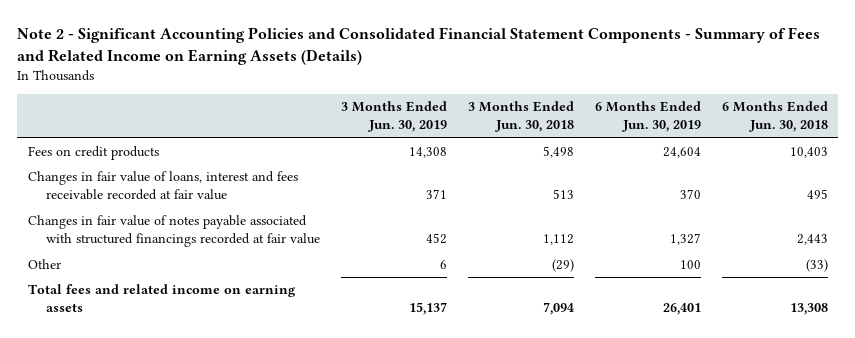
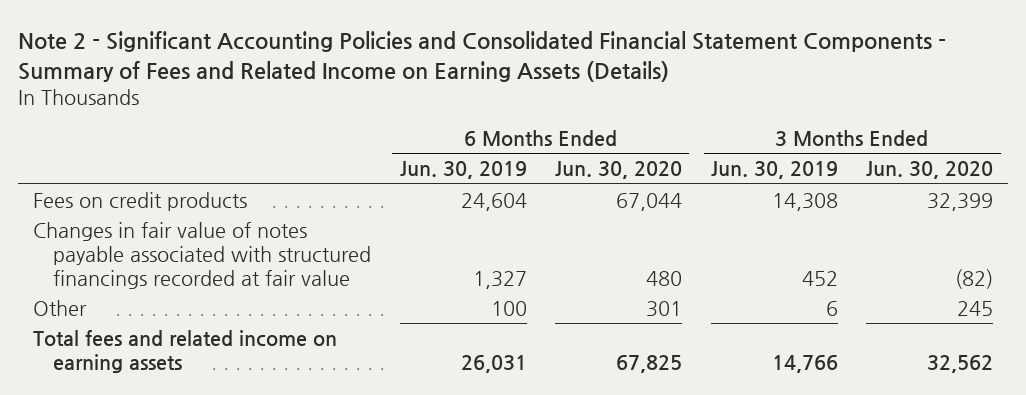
- | 3 Months Ended Jun. 30, 2019 | 3 Months Ended Jun. 30, 2018 | 6 Months Ended Jun. 30, 2019 | 6 Months Ended Jun. 30, 2018
+ | 6 Months Ended Jun. 30, 2019 | 6 Months Ended Jun. 30, 2020 | 3 Months Ended Jun. 30, 2019 | 3 Months Ended Jun. 30, 2020
- Changes in fair value of loans, interest and fees receivable recorded at fair value | 371 | 513 | 370 | 495
- Total fees and related income on earning assets | 15,137 | 7,094 | 26,401 | 13,308
+ Total fees and related income on earning assets | 26,031 | 67,825 | 14,766 | 32,562

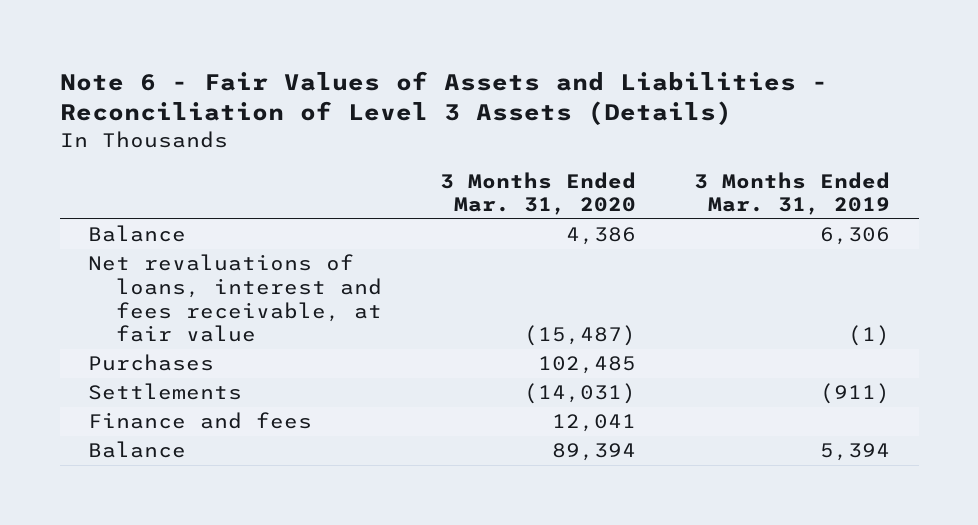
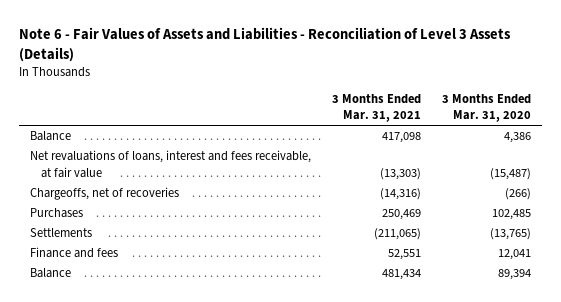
- | 3 Months Ended Mar. 31, 2020 | 3 Months Ended Mar. 31, 2019
+ | 3 Months Ended Mar. 31, 2021 | 3 Months Ended Mar. 31, 2020
+ Chargeoffs, net of recoveries | (14,316) | (266)
- Settlements | (14,031) | (911)
+ Settlements | (211,065) | (13,765)

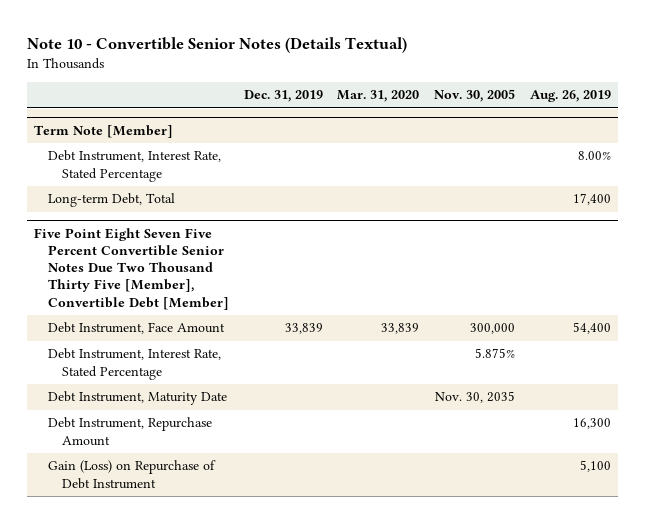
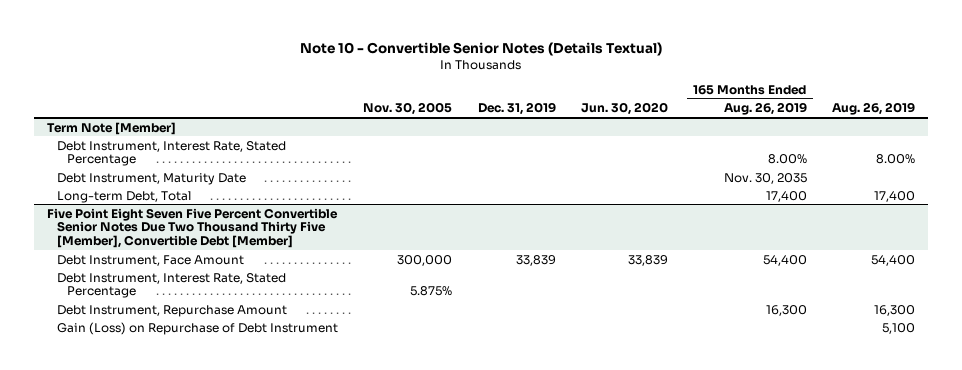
- | Dec. 31, 2019 | Mar. 31, 2020 | Nov. 30, 2005 | Aug. 26, 2019
+ | Nov. 30, 2005 | Dec. 31, 2019 | Jun. 30, 2020 | 165 Months Ended Aug. 26, 2019 | Aug. 26, 2019
@ Term Note [Member]
+ Debt Instrument, Maturity Date | | | | Nov. 30, 2035 |
@ Five Point Eight Seven Five Percent Convertible Senior Notes Due Two Thousand Thirty Five [Member], Convertible Debt [Member]
- Debt Instrument, Maturity Date | | | Nov. 30, 2035 |

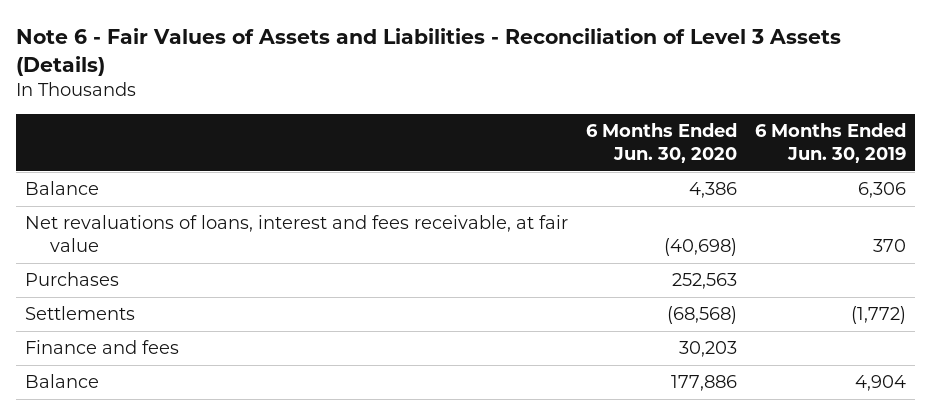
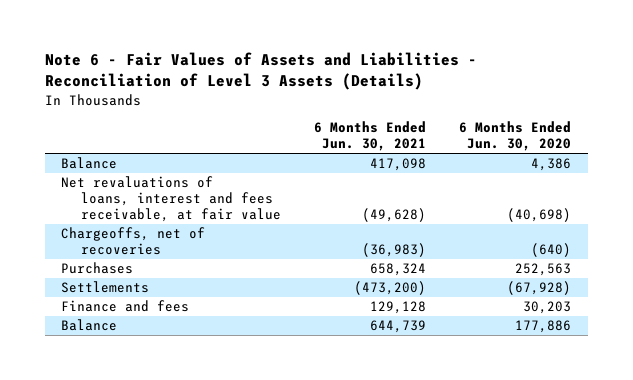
- | 6 Months Ended Jun. 30, 2020 | 6 Months Ended Jun. 30, 2019
+ | 6 Months Ended Jun. 30, 2021 | 6 Months Ended Jun. 30, 2020
+ Chargeoffs, net of recoveries | (36,983) | (640)
- Settlements | (68,568) | (1,772)
+ Settlements | (473,200) | (67,928)

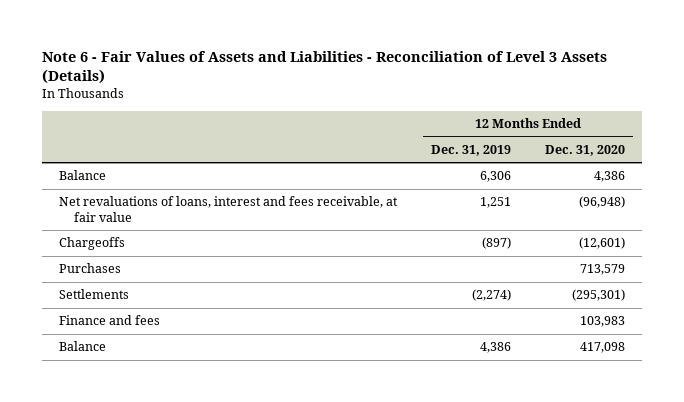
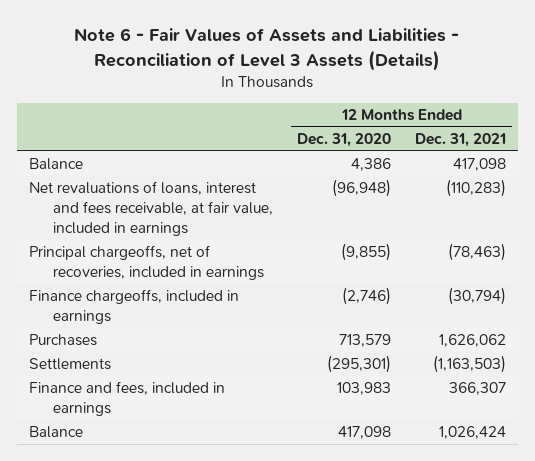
- | 12 Months Ended Dec. 31, 2019 | 12 Months Ended Dec. 31, 2020
+ | 12 Months Ended Dec. 31, 2020 | 12 Months Ended Dec. 31, 2021
- Net revaluations of loans, interest and fees receivable, at fair value | 1,251 | (96,948)
- Chargeoffs | (897) | (12,601)
+ Net revaluations of loans, interest and fees receivable, at fair value, included in earnings | (96,948) | (110,283)
+ Principal chargeoffs, net of recoveries, included in earnings | (9,855) | (78,463)
+ Finance chargeoffs, included in earnings | (2,746) | (30,794)
- Finance and fees | | 103,983
+ Finance and fees, included in earnings | 103,983 | 366,307

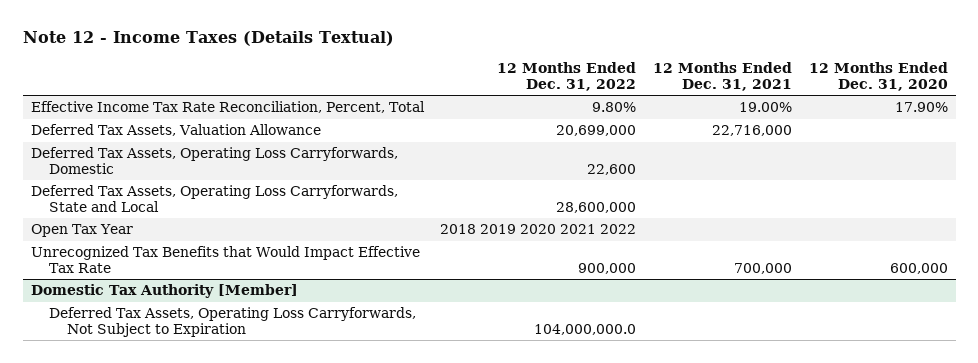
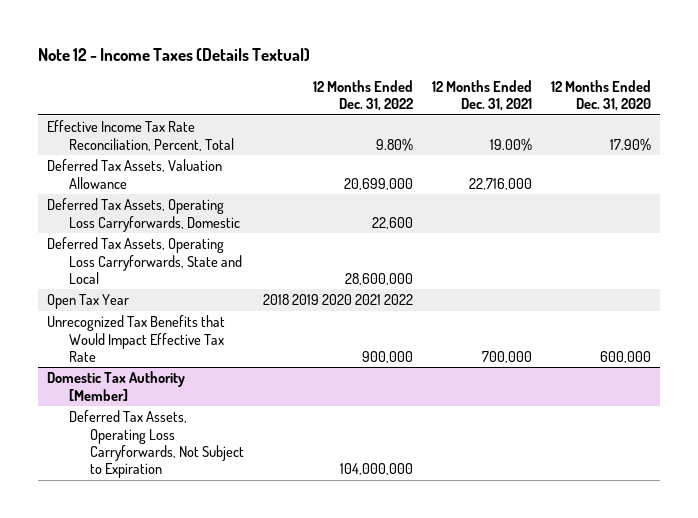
@ Domestic Tax Authority [Member]
- Deferred Tax Assets, Operating Loss Carryforwards, Not Subject to Expiration | 104,000,000.0 | |
+ Deferred Tax Assets, Operating Loss Carryforwards, Not Subject to Expiration | 104,000,000 | |

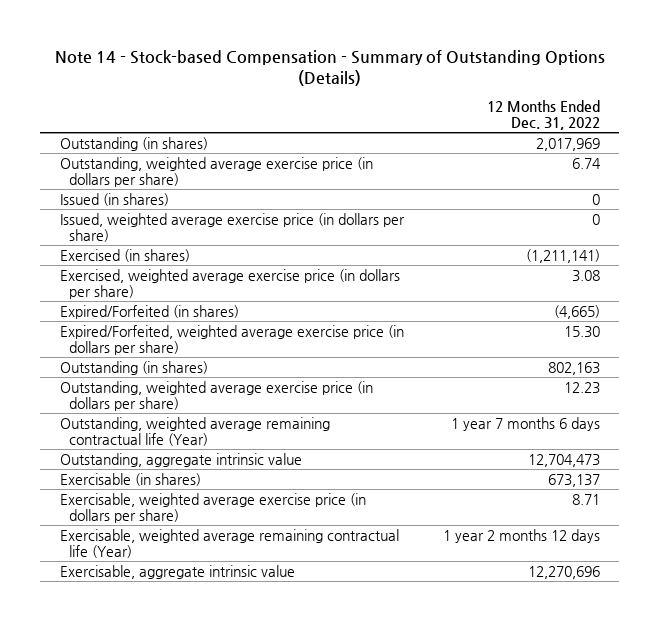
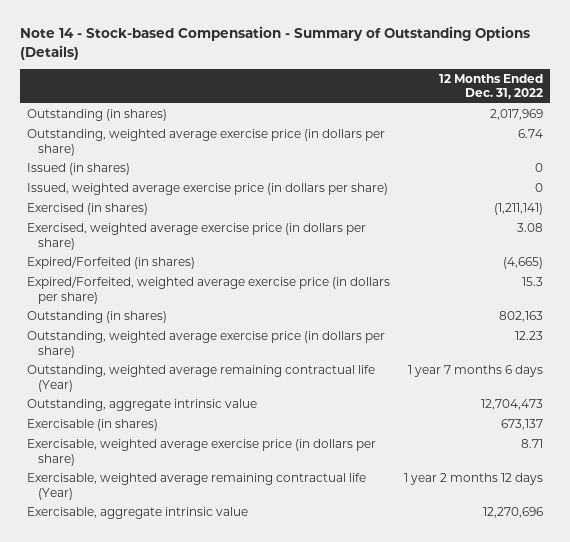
- Expired/Forfeited, weighted average exercise price (in dollars per share) | 15.30
+ Expired/Forfeited, weighted average exercise price (in dollars per share) | 15.3

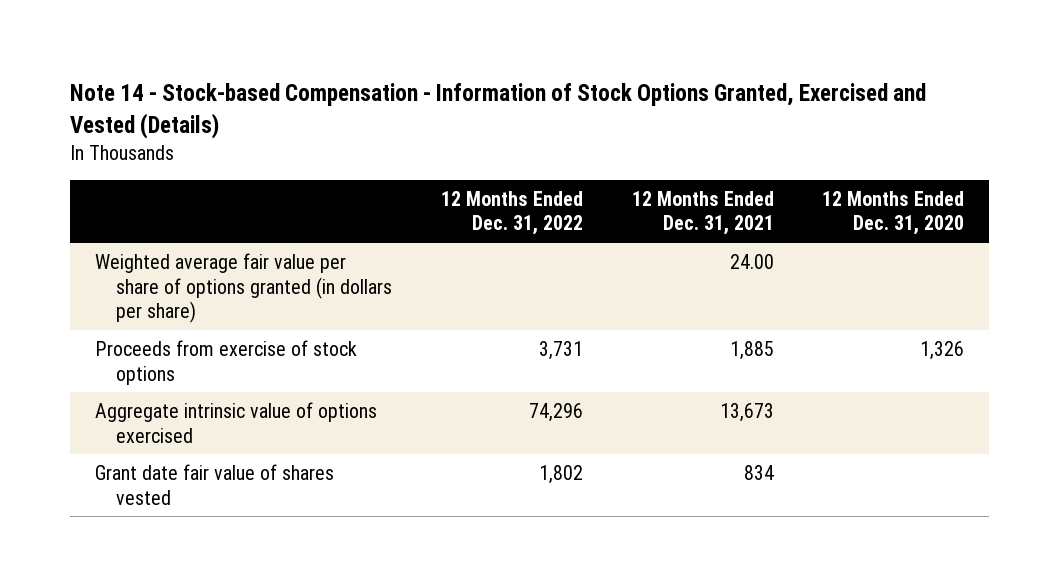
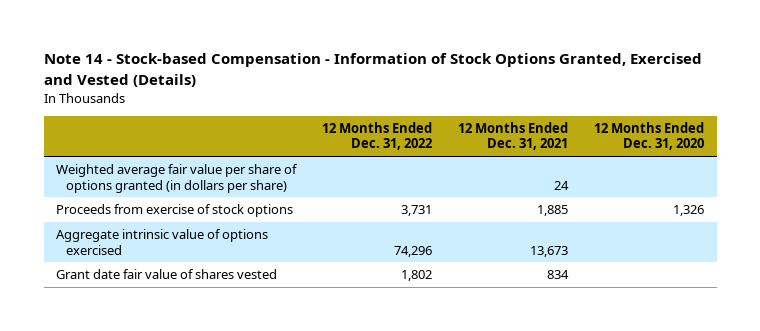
- Weighted average fair value per share of options granted (in dollars per share) | | 24.00 |
+ Weighted average fair value per share of options granted (in dollars per share) | | 24 |

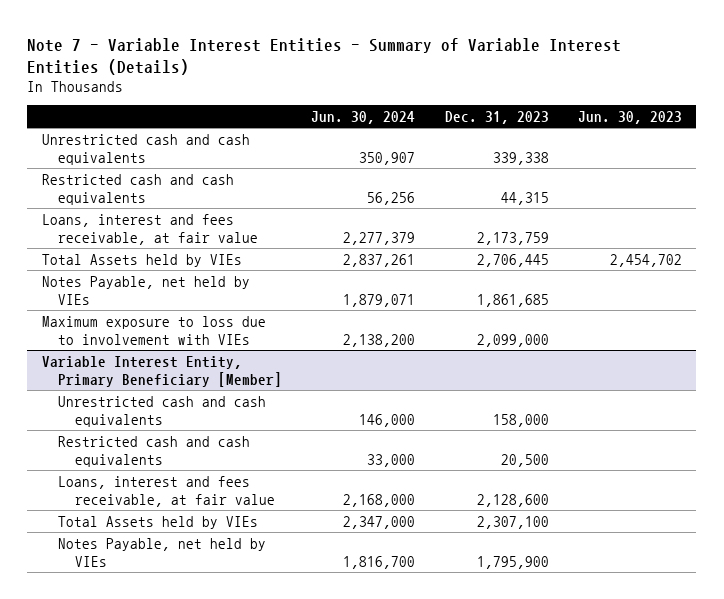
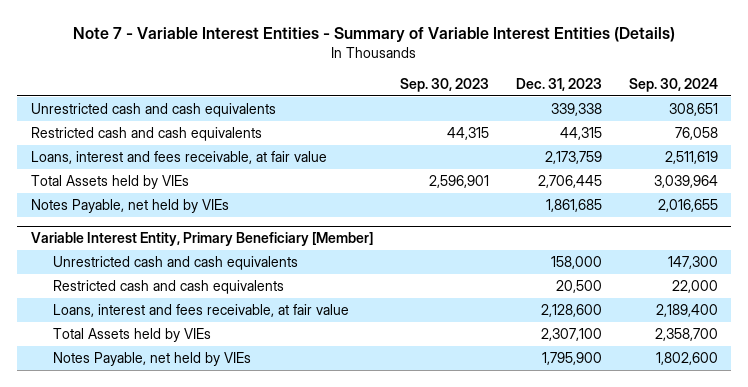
- | Jun. 30, 2024 | Dec. 31, 2023 | Jun. 30, 2023
+ | Sep. 30, 2023 | Dec. 31, 2023 | Sep. 30, 2024
- Maximum exposure to loss due to involvement with VIEs | 2,138,200 | 2,099,000 |

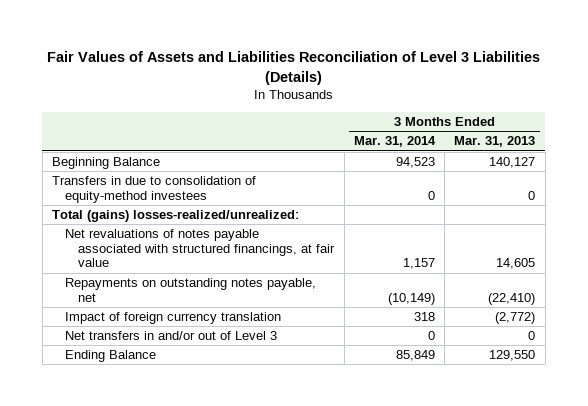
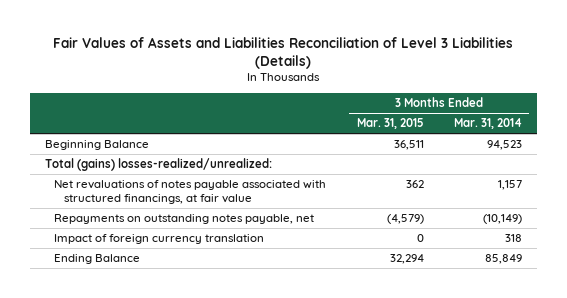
- | 3 Months Ended Mar. 31, 2014 | 3 Months Ended Mar. 31, 2013
+ | 3 Months Ended Mar. 31, 2015 | 3 Months Ended Mar. 31, 2014
- Transfers in due to consolidation of equity-method investees | 0 | 0
- Net transfers in and/or out of Level 3 | 0 | 0

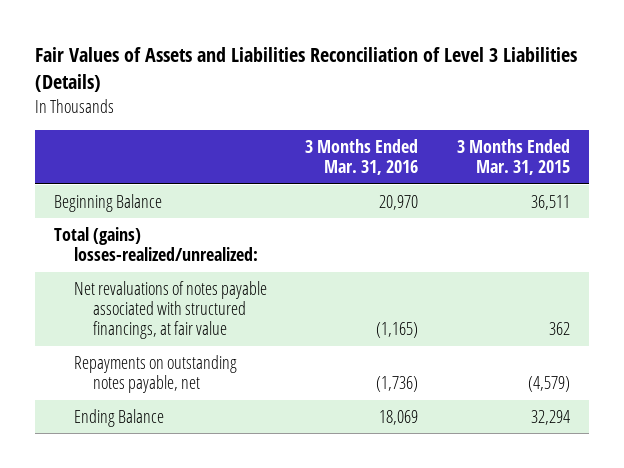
- | 3 Months Ended Mar. 31, 2015 | 3 Months Ended Mar. 31, 2014
+ | 3 Months Ended Mar. 31, 2016 | 3 Months Ended Mar. 31, 2015
- Impact of foreign currency translation | 0 | 318

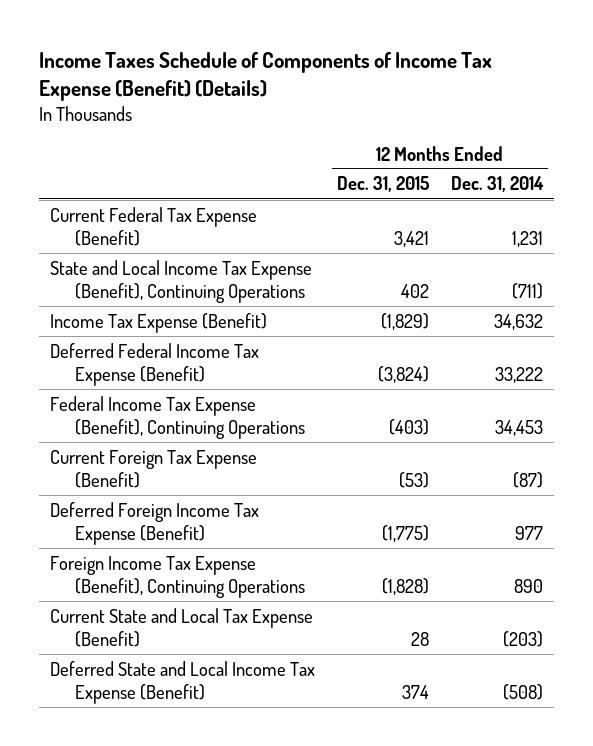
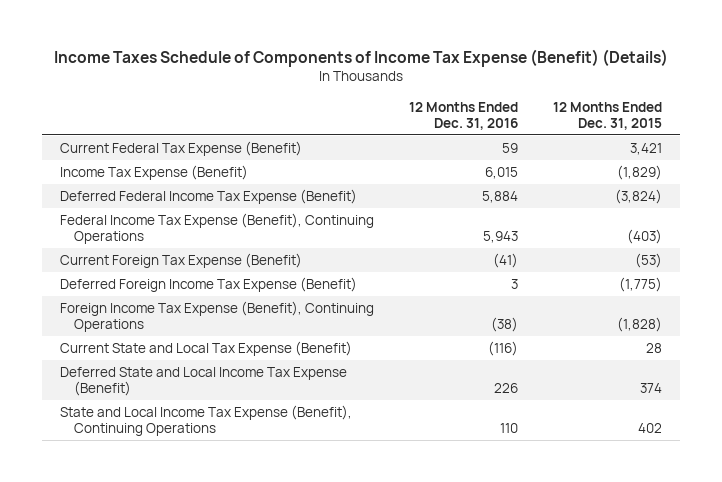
- | 12 Months Ended Dec. 31, 2015 | 12 Months Ended Dec. 31, 2014
+ | 12 Months Ended Dec. 31, 2016 | 12 Months Ended Dec. 31, 2015
moved down: State and Local Income Tax Expense (Benefit), Continuing Operations | 110 | 402

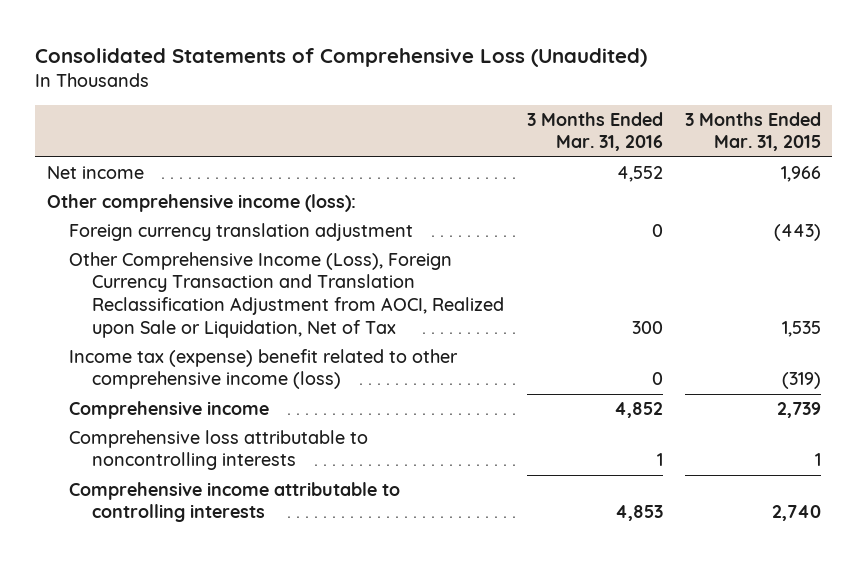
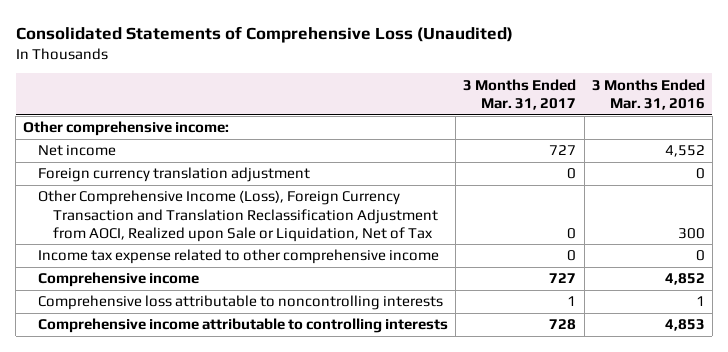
- | 3 Months Ended Mar. 31, 2016 | 3 Months Ended Mar. 31, 2015
+ | 3 Months Ended Mar. 31, 2017 | 3 Months Ended Mar. 31, 2016
+ Other comprehensive income:
- Other comprehensive income (loss):
- Income tax (expense) benefit related to other comprehensive income (loss) | 0 | (319)
+ Income tax expense related to other comprehensive income | 0 | 0

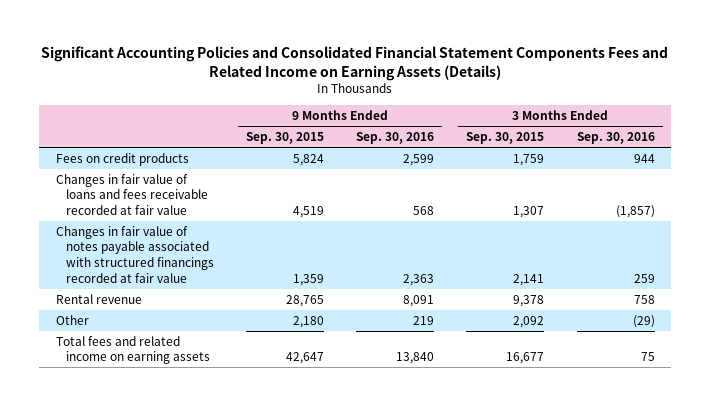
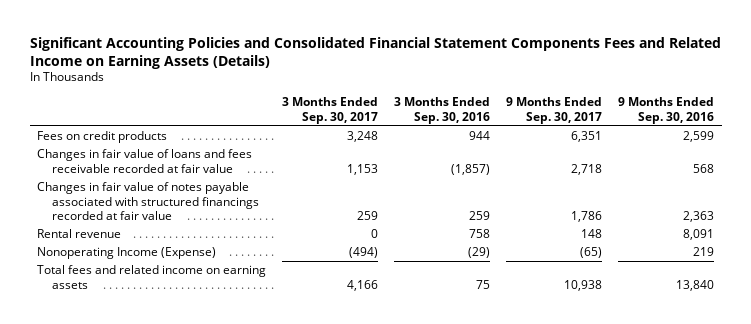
- | 9 Months Ended Sep. 30, 2015 | 9 Months Ended Sep. 30, 2016 | 3 Months Ended Sep. 30, 2015 | 3 Months Ended Sep. 30, 2016
+ | 3 Months Ended Sep. 30, 2017 | 3 Months Ended Sep. 30, 2016 | 9 Months Ended Sep. 30, 2017 | 9 Months Ended Sep. 30, 2016
- Other | 2,180 | 219 | 2,092 | (29)
+ Nonoperating Income (Expense) | (494) | (29) | (65) | 219

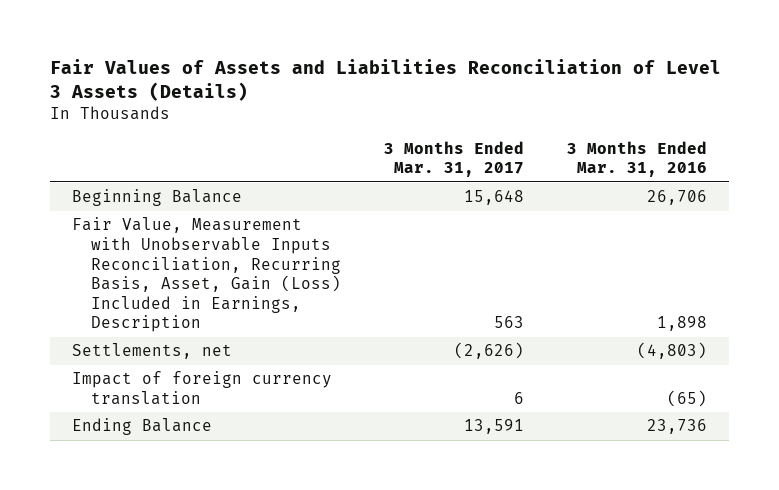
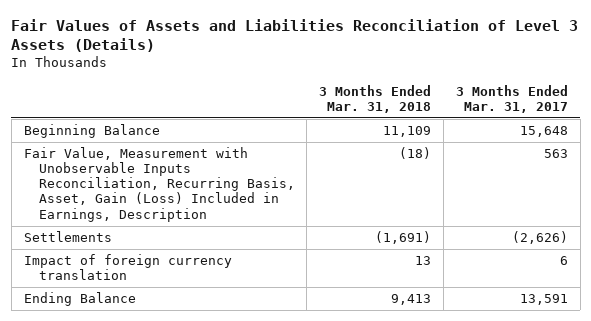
- | 3 Months Ended Mar. 31, 2017 | 3 Months Ended Mar. 31, 2016
+ | 3 Months Ended Mar. 31, 2018 | 3 Months Ended Mar. 31, 2017
- Settlements, net | (2,626) | (4,803)
+ Settlements | (1,691) | (2,626)

